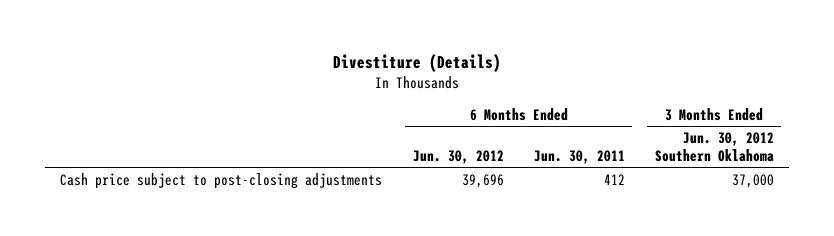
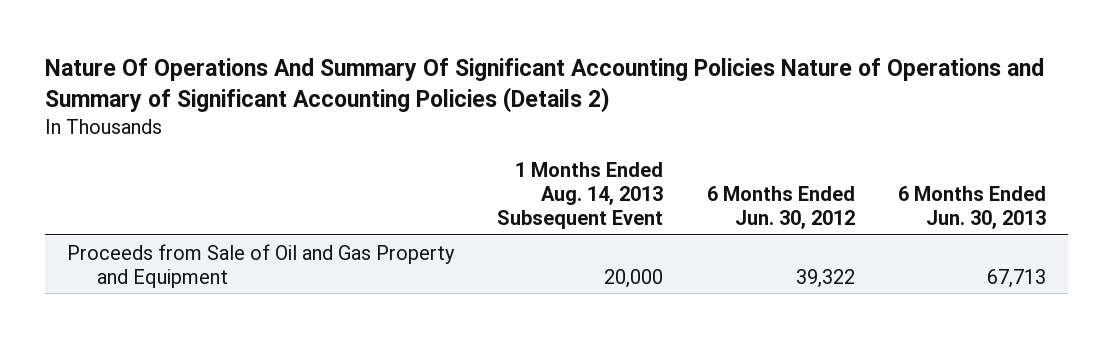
- Divestiture (Details)
+ Nature Of Operations And Summary Of Significant Accounting Policies Nature of Operations and Summary of Significant Accounting Policies (Details 2)
- | 6 Months Ended Jun. 30, 2012 | 6 Months Ended Jun. 30, 2011 | 3 Months Ended Jun. 30, 2012 Southern Oklahoma
+ | 1 Months Ended Aug. 14, 2013 Subsequent Event | 6 Months Ended Jun. 30, 2012 | 6 Months Ended Jun. 30, 2013
- Cash price subject to post-closing adjustments | 39,696 | 412 | 37,000
+ Proceeds from Sale of Oil and Gas Property and Equipment | 20,000 | 39,322 | 67,713

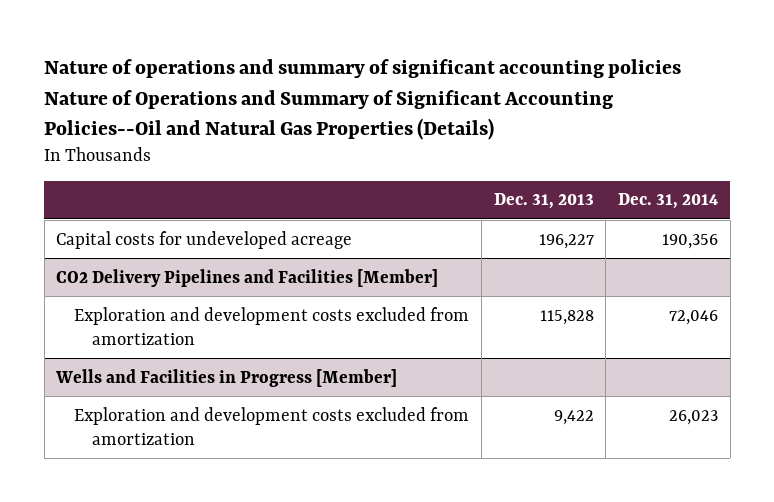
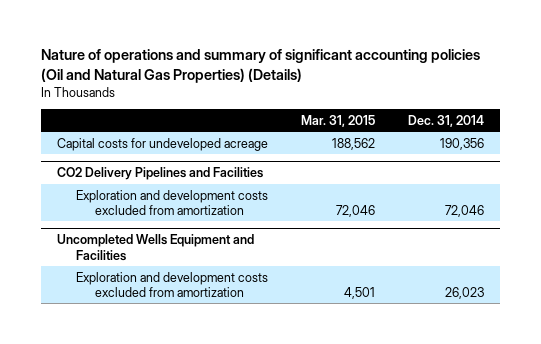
- Nature of operations and summary of significant accounting policies Nature of Operations and Summary of Significant Accounting Policies--Oil and Natural Gas Properties (Details)
+ Nature of operations and summary of significant accounting policies (Oil and Natural Gas Properties) (Details)
- | Dec. 31, 2013 | Dec. 31, 2014
+ | Mar. 31, 2015 | Dec. 31, 2014
- CO2 Delivery Pipelines and Facilities [Member]
+ CO2 Delivery Pipelines and Facilities
- Wells and Facilities in Progress [Member]
+ Uncompleted Wells Equipment and Facilities

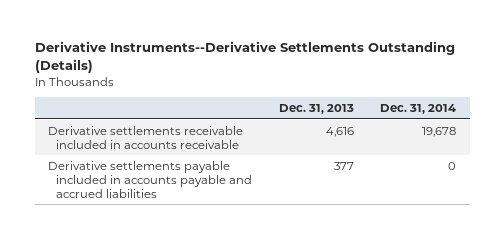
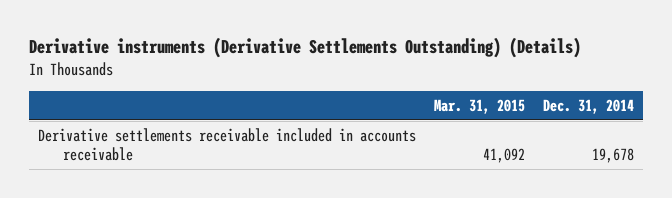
- Derivative Instruments--Derivative Settlements Outstanding (Details)
+ Derivative instruments (Derivative Settlements Outstanding) (Details)
- | Dec. 31, 2013 | Dec. 31, 2014
+ | Mar. 31, 2015 | Dec. 31, 2014
- Derivative settlements payable included in accounts payable and accrued liabilities | 377 | 0

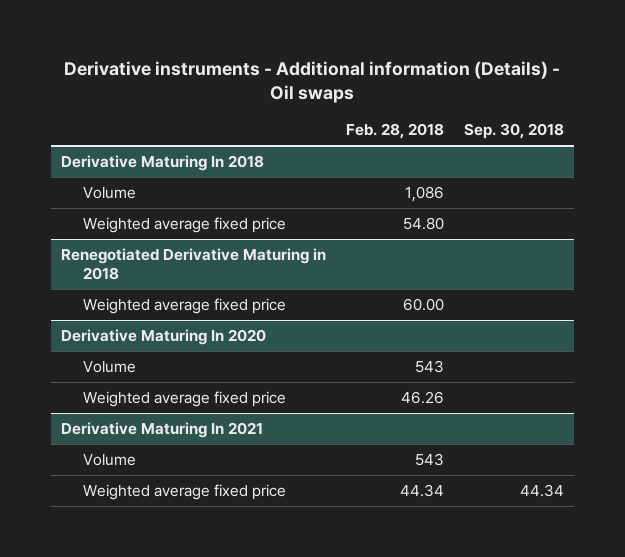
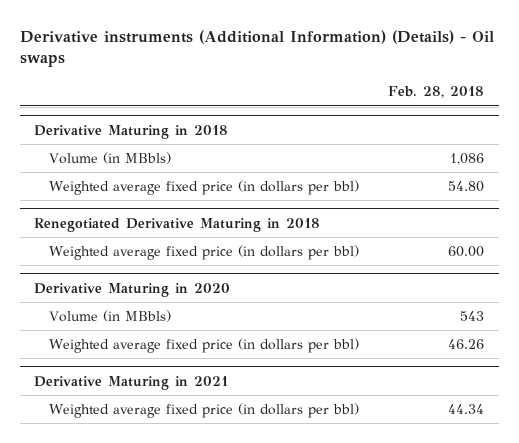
- Derivative instruments - Additional information (Details) - Oil swaps
+ Derivative instruments (Additional Information) (Details) - Oil swaps
- | Feb. 28, 2018 | Sep. 30, 2018
+ | Feb. 28, 2018
- Derivative Maturing In 2018
- Volume | 1,086 |
- Weighted average fixed price | 54.80 |
+ Derivative Maturing in 2018
+ Volume (in MBbls) | 1,086
+ Weighted average fixed price (in dollars per bbl) | 54.80
@ Renegotiated Derivative Maturing in 2018
- Weighted average fixed price | 60.00 |
- Derivative Maturing In 2020
- Volume | 543 |
- Weighted average fixed price | 46.26 |
- Derivative Maturing In 2021
- Volume | 543 |
- Weighted average fixed price | 44.34 | 44.34
@ Renegotiated Derivative Maturing in 2018
+ Weighted average fixed price (in dollars per bbl) | 60.00
+ Derivative Maturing in 2020
+ Volume (in MBbls) | 543
+ Weighted average fixed price (in dollars per bbl) | 46.26
+ Derivative Maturing in 2021
+ Weighted average fixed price (in dollars per bbl) | 44.34

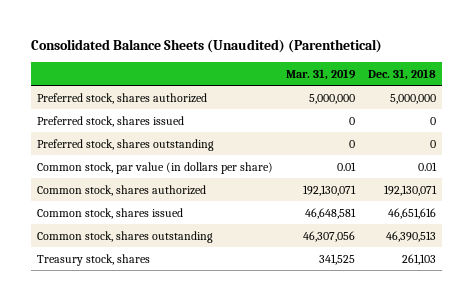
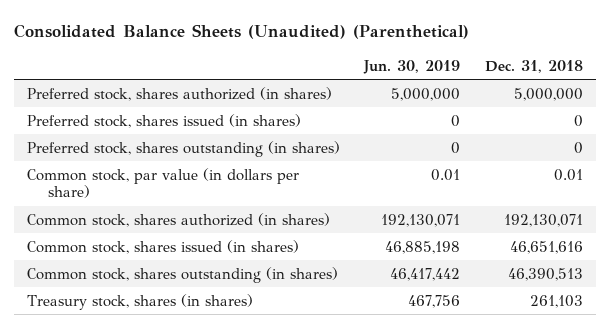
- | Mar. 31, 2019 | Dec. 31, 2018
+ | Jun. 30, 2019 | Dec. 31, 2018
- Preferred stock, shares authorized | 5,000,000 | 5,000,000
- Preferred stock, shares issued | 0 | 0
- Preferred stock, shares outstanding | 0 | 0
+ Preferred stock, shares authorized (in shares) | 5,000,000 | 5,000,000
+ Preferred stock, shares issued (in shares) | 0 | 0
+ Preferred stock, shares outstanding (in shares) | 0 | 0
- Common stock, shares authorized | 192,130,071 | 192,130,071
- Common stock, shares issued | 46,648,581 | 46,651,616
- Common stock, shares outstanding | 46,307,056 | 46,390,513
- Treasury stock, shares | 341,525 | 261,103
+ Common stock, shares authorized (in shares) | 192,130,071 | 192,130,071
+ Common stock, shares issued (in shares) | 46,885,198 | 46,651,616
+ Common stock, shares outstanding (in shares) | 46,417,442 | 46,390,513
+ Treasury stock, shares (in shares) | 467,756 | 261,103

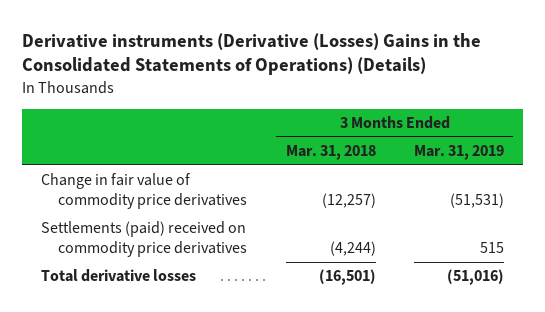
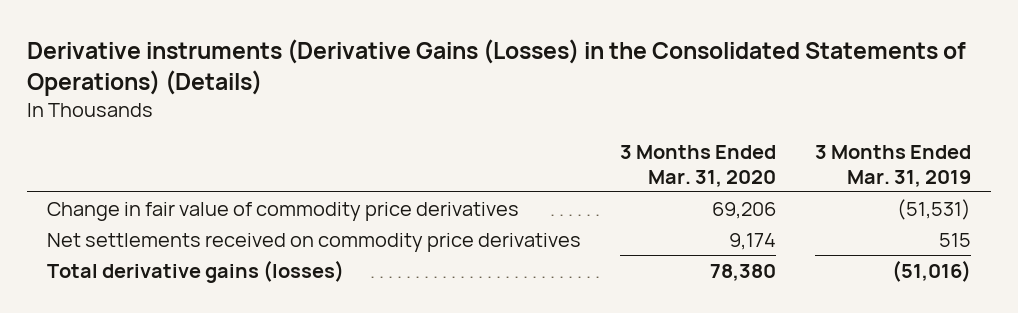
- Derivative instruments (Derivative (Losses) Gains in the Consolidated Statements of Operations) (Details)
+ Derivative instruments (Derivative Gains (Losses) in the Consolidated Statements of Operations) (Details)
- | 3 Months Ended Mar. 31, 2018 | 3 Months Ended Mar. 31, 2019
+ | 3 Months Ended Mar. 31, 2020 | 3 Months Ended Mar. 31, 2019
- Settlements (paid) received on commodity price derivatives | (4,244) | 515
- Total derivative losses | (16,501) | (51,016)
+ Net settlements received on commodity price derivatives | 9,174 | 515
+ Total derivative gains (losses) | 78,380 | (51,016)

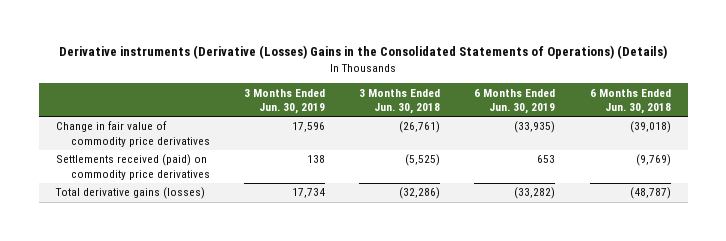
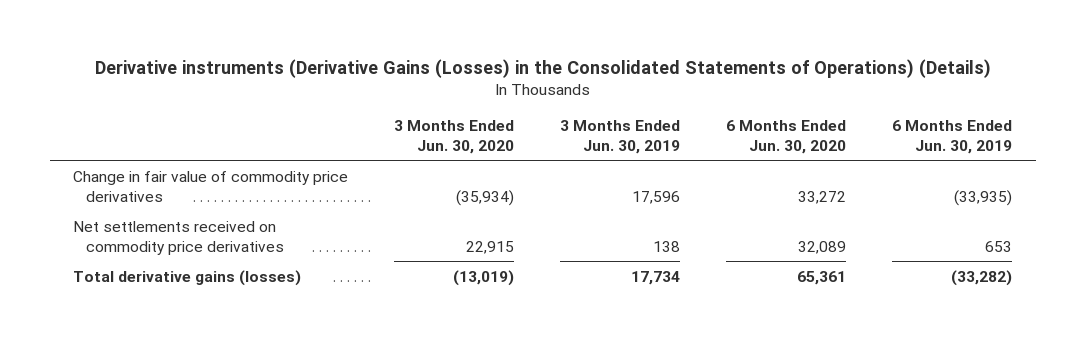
- Derivative instruments (Derivative (Losses) Gains in the Consolidated Statements of Operations) (Details)
+ Derivative instruments (Derivative Gains (Losses) in the Consolidated Statements of Operations) (Details)
- | 3 Months Ended Jun. 30, 2019 | 3 Months Ended Jun. 30, 2018 | 6 Months Ended Jun. 30, 2019 | 6 Months Ended Jun. 30, 2018
+ | 3 Months Ended Jun. 30, 2020 | 3 Months Ended Jun. 30, 2019 | 6 Months Ended Jun. 30, 2020 | 6 Months Ended Jun. 30, 2019
- Settlements received (paid) on commodity price derivatives | 138 | (5,525) | 653 | (9,769)
+ Net settlements received on commodity price derivatives | 22,915 | 138 | 32,089 | 653

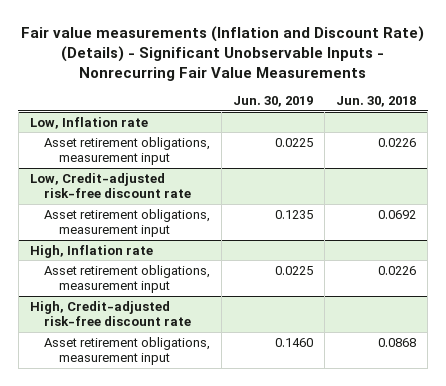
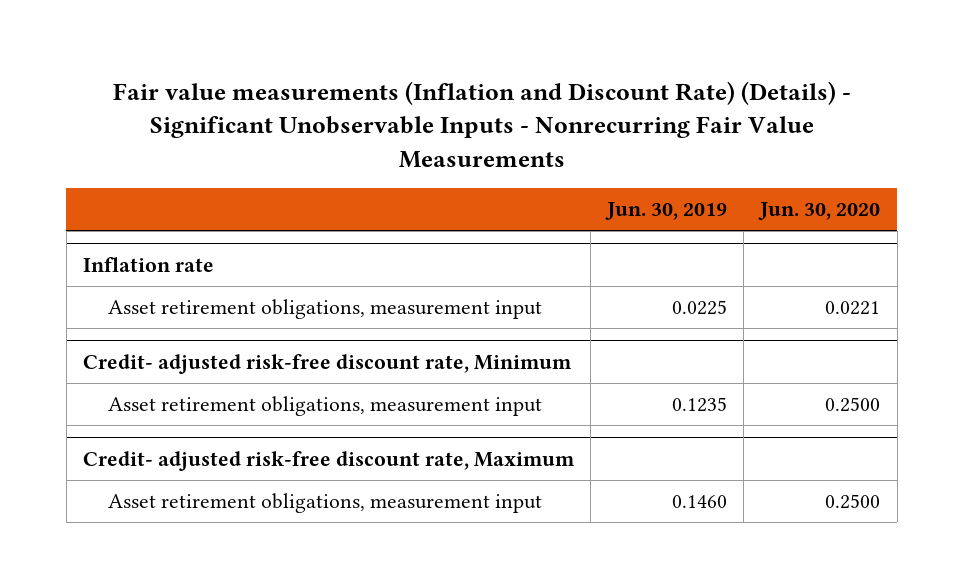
- | Jun. 30, 2019 | Jun. 30, 2018
+ | Jun. 30, 2019 | Jun. 30, 2020
- Low, Inflation rate
+ Inflation rate
- Low, Credit-adjusted risk-free discount rate
+ Credit- adjusted risk-free discount rate, Minimum
- High, Inflation rate
- Asset retirement obligations, measurement input | 0.0225 | 0.0226
- High, Credit-adjusted risk-free discount rate
+ Credit- adjusted risk-free discount rate, Maximum

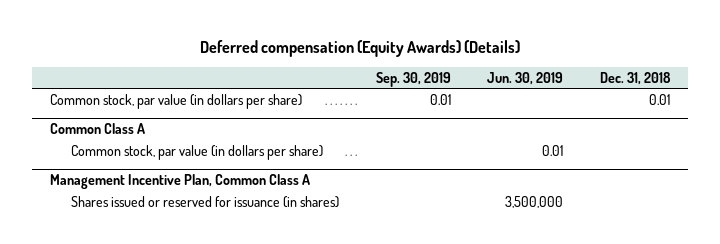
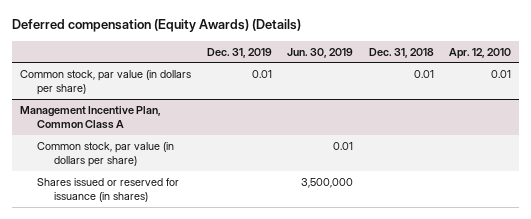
- | Sep. 30, 2019 | Jun. 30, 2019 | Dec. 31, 2018
+ | Dec. 31, 2019 | Jun. 30, 2019 | Dec. 31, 2018 | Apr. 12, 2010
- Common Class A
- Common stock, par value (in dollars per share) | | 0.01 |
@ Management Incentive Plan, Common Class A
+ Common stock, par value (in dollars per share) | | 0.01 | |

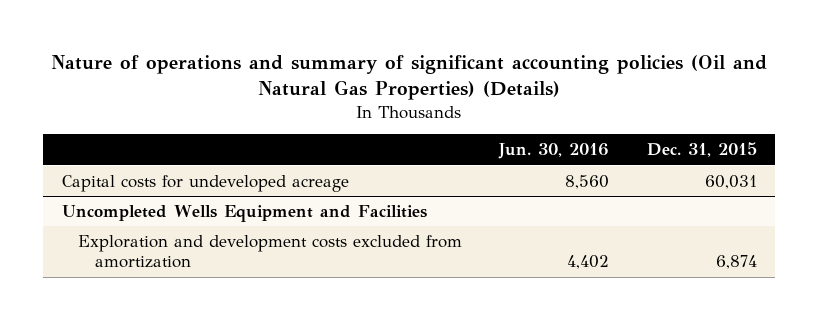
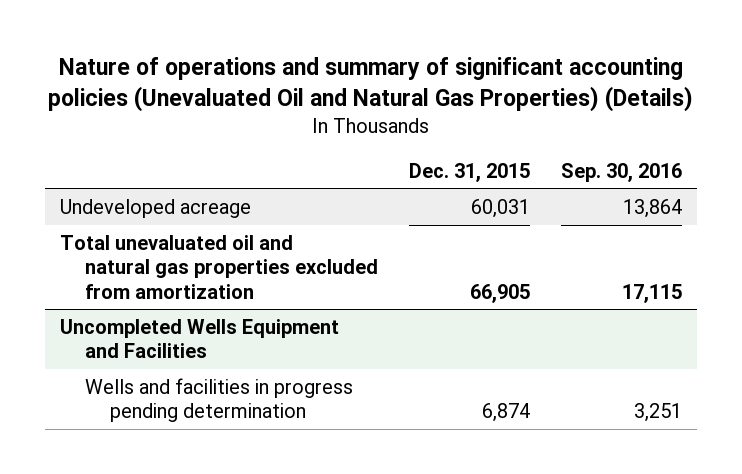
- Nature of operations and summary of significant accounting policies (Oil and Natural Gas Properties) (Details)
+ Nature of operations and summary of significant accounting policies (Unevaluated Oil and Natural Gas Properties) (Details)
- | Jun. 30, 2016 | Dec. 31, 2015
+ | Dec. 31, 2015 | Sep. 30, 2016
- Capital costs for undeveloped acreage | 8,560 | 60,031
+ Undeveloped acreage | 60,031 | 13,864
+ Total unevaluated oil and natural gas properties excluded from amortization | 66,905 | 17,115
@ Uncompleted Wells Equipment and Facilities
- Exploration and development costs excluded from amortization | 4,402 | 6,874
+ Wells and facilities in progress pending determination | 6,874 | 3,251

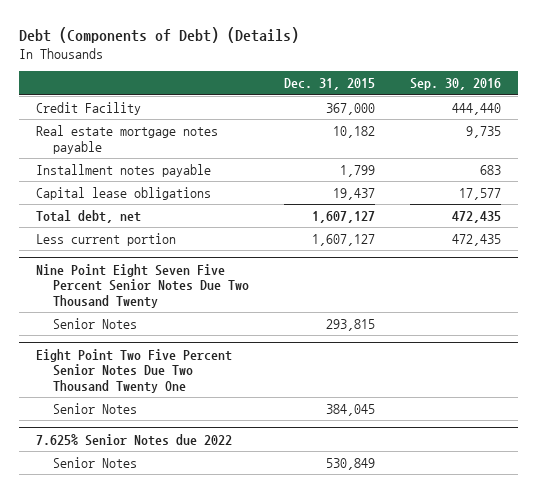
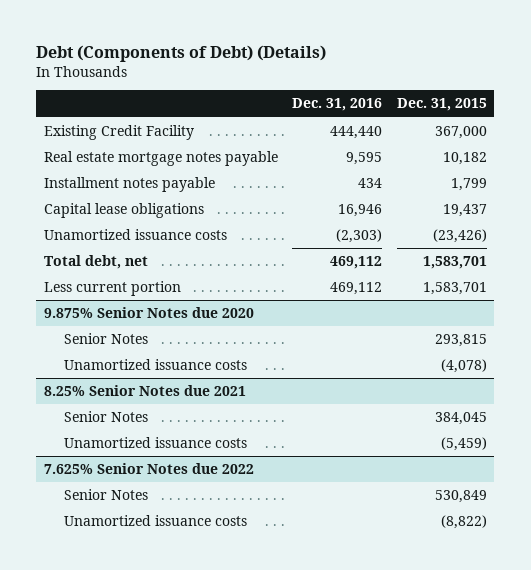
- | Dec. 31, 2015 | Sep. 30, 2016
+ | Dec. 31, 2016 | Dec. 31, 2015
- Credit Facility | 367,000 | 444,440
+ Existing Credit Facility | 444,440 | 367,000
- Total debt, net | 1,607,127 | 472,435
- Less current portion | 1,607,127 | 472,435
- Nine Point Eight Seven Five Percent Senior Notes Due Two Thousand Twenty
+ Unamortized issuance costs | (2,303) | (23,426)
+ Total debt, net | 469,112 | 1,583,701
+ Less current portion | 469,112 | 1,583,701
+ 9.875% Senior Notes due 2020
- Eight Point Two Five Percent Senior Notes Due Two Thousand Twenty One
+ Unamortized issuance costs | | (4,078)
+ 8.25% Senior Notes due 2021
+ Unamortized issuance costs | | (5,459)
@ 7.625% Senior Notes due 2022
+ Unamortized issuance costs | | (8,822)

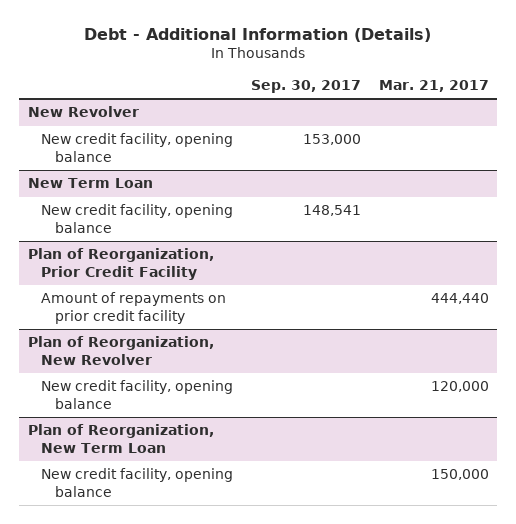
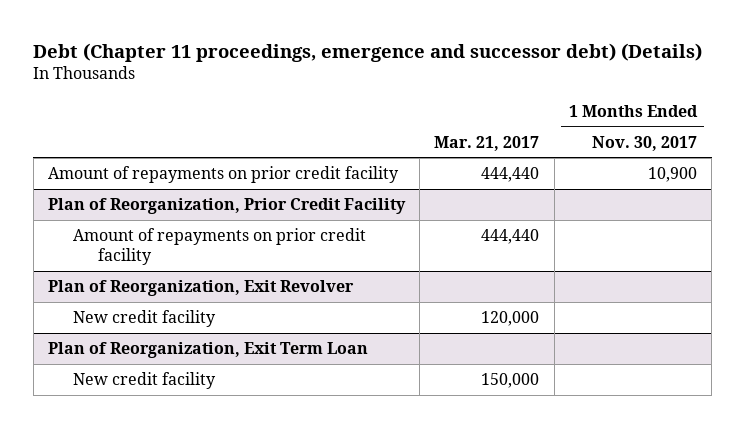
- Debt - Additional Information (Details)
+ Debt (Chapter 11 proceedings, emergence and successor debt) (Details)
- | Sep. 30, 2017 | Mar. 21, 2017
+ | Mar. 21, 2017 | 1 Months Ended Nov. 30, 2017
- New Revolver
- New credit facility, opening balance | 153,000 |
- New Term Loan
- New credit facility, opening balance | 148,541 |
+ Amount of repayments on prior credit facility | 444,440 | 10,900
- Plan of Reorganization, New Revolver
- New credit facility, opening balance | | 120,000
- Plan of Reorganization, New Term Loan
- New credit facility, opening balance | | 150,000
+ Plan of Reorganization, Exit Revolver
+ New credit facility | 120,000 |
+ Plan of Reorganization, Exit Term Loan
+ New credit facility | 150,000 |

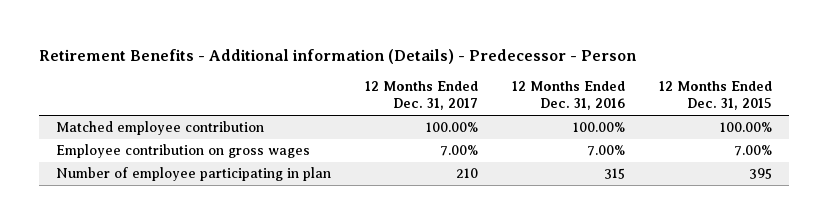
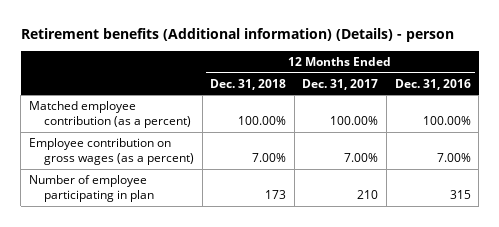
- Retirement Benefits - Additional information (Details) - Predecessor - Person
+ Retirement benefits (Additional information) (Details) - person
- | 12 Months Ended Dec. 31, 2017 | 12 Months Ended Dec. 31, 2016 | 12 Months Ended Dec. 31, 2015
+ | 12 Months Ended Dec. 31, 2018 | 12 Months Ended Dec. 31, 2017 | 12 Months Ended Dec. 31, 2016
- Matched employee contribution | 100.00% | 100.00% | 100.00%
- Employee contribution on gross wages | 7.00% | 7.00% | 7.00%
+ Matched employee contribution (as a percent) | 100.00% | 100.00% | 100.00%
+ Employee contribution on gross wages (as a percent) | 7.00% | 7.00% | 7.00%

